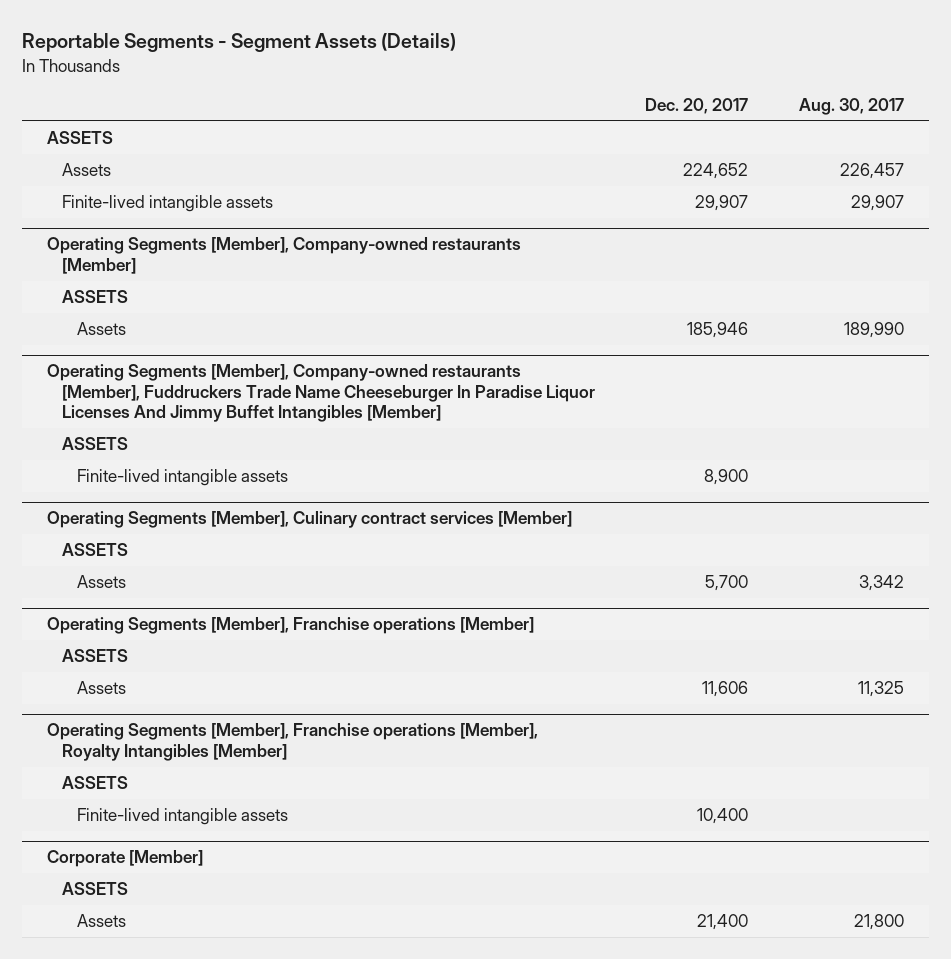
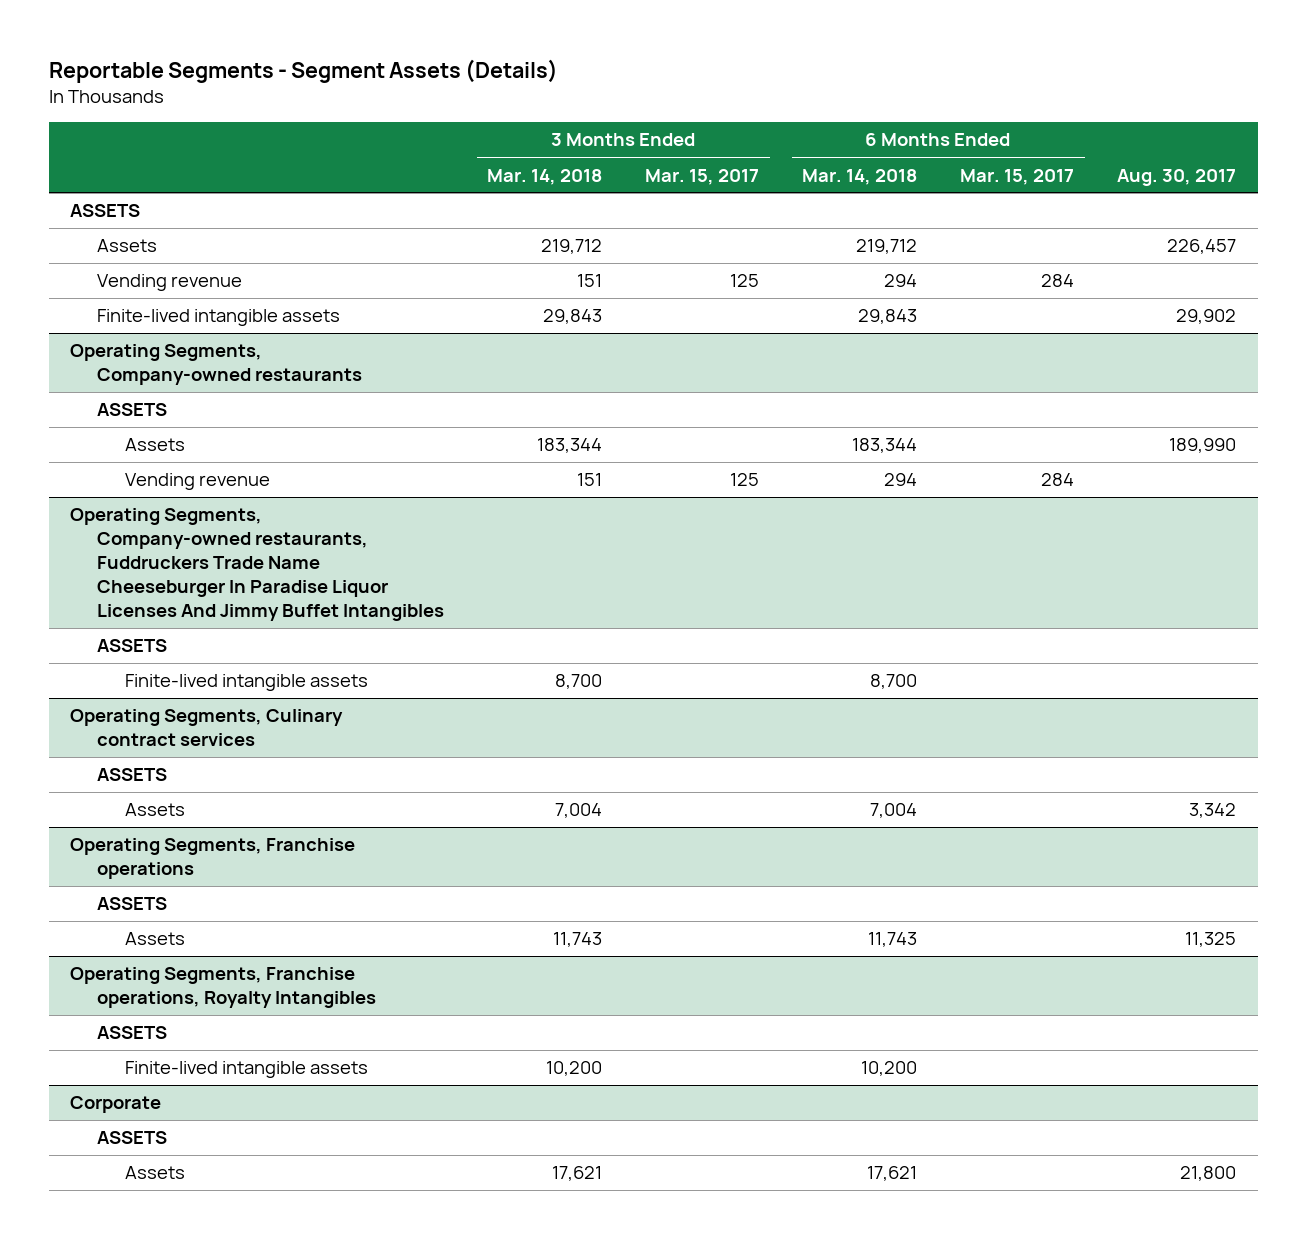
- | Dec. 20, 2017 | Aug. 30, 2017
+ | 3 Months Ended Mar. 14, 2018 | 3 Months Ended Mar. 15, 2017 | 6 Months Ended Mar. 14, 2018 | 6 Months Ended Mar. 15, 2017 | Aug. 30, 2017
- Finite-lived intangible assets | 29,907 | 29,907
- Operating Segments [Member], Company-owned restaurants [Member]
+ Vending revenue | 151 | 125 | 294 | 284 |
+ Finite-lived intangible assets | 29,843 | | 29,843 | | 29,902
+ Operating Segments, Company-owned restaurants
- Operating Segments [Member], Company-owned restaurants [Member], Fuddruckers Trade Name Cheeseburger In Paradise Liquor Licenses And Jimmy Buffet Intangibles [Member]
+ Vending revenue | 151 | 125 | 294 | 284 |
+ Operating Segments, Company-owned restaurants, Fuddruckers Trade Name Cheeseburger In Paradise Liquor Licenses And Jimmy Buffet Intangibles
- Operating Segments [Member], Culinary contract services [Member]
+ Operating Segments, Culinary contract services
- Operating Segments [Member], Franchise operations [Member]
+ Operating Segments, Franchise operations
- Operating Segments [Member], Franchise operations [Member], Royalty Intangibles [Member]
+ Operating Segments, Franchise operations, Royalty Intangibles
- Corporate [Member]
+ Corporate

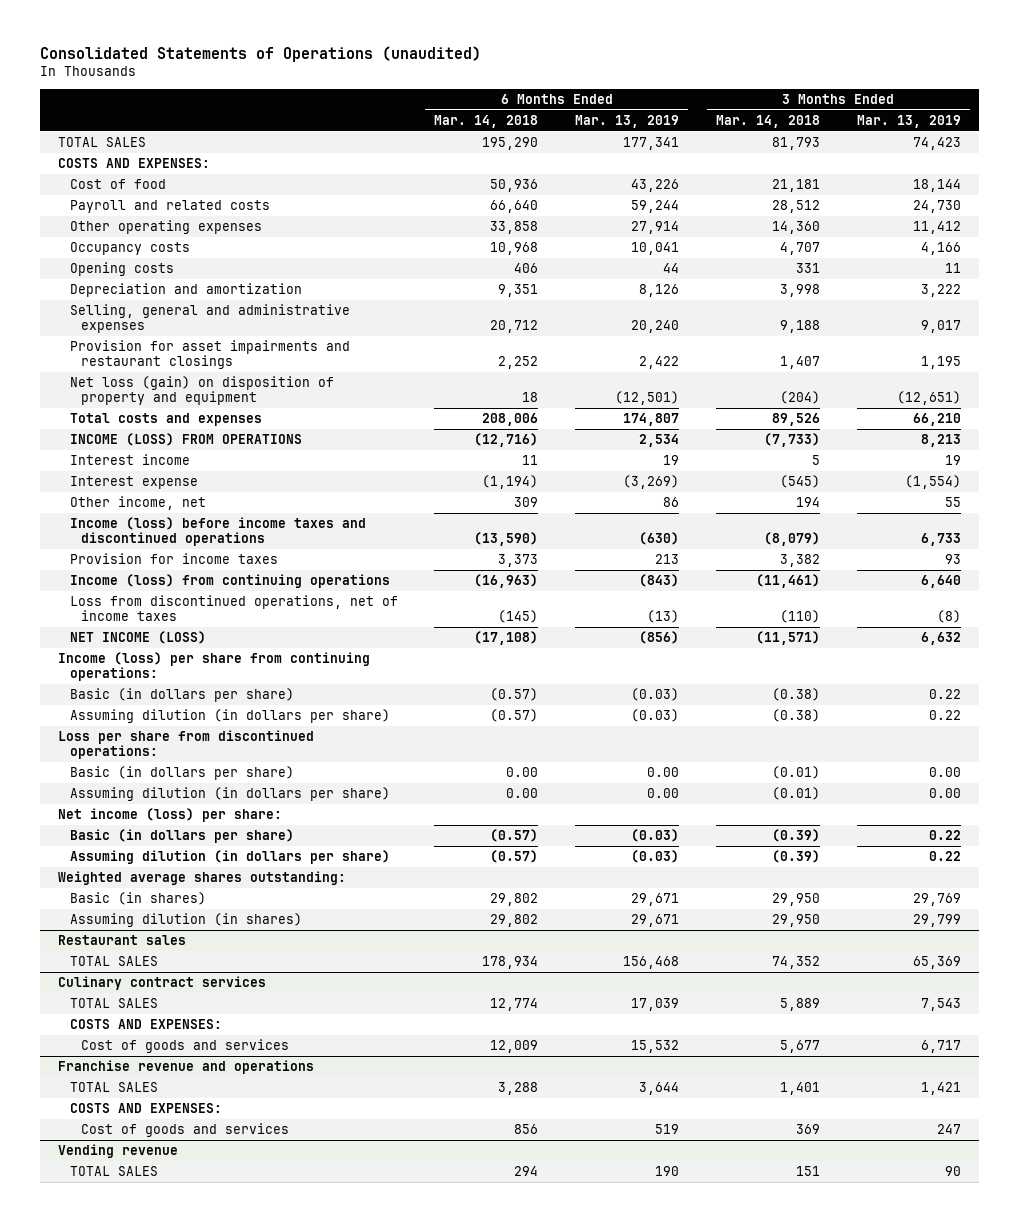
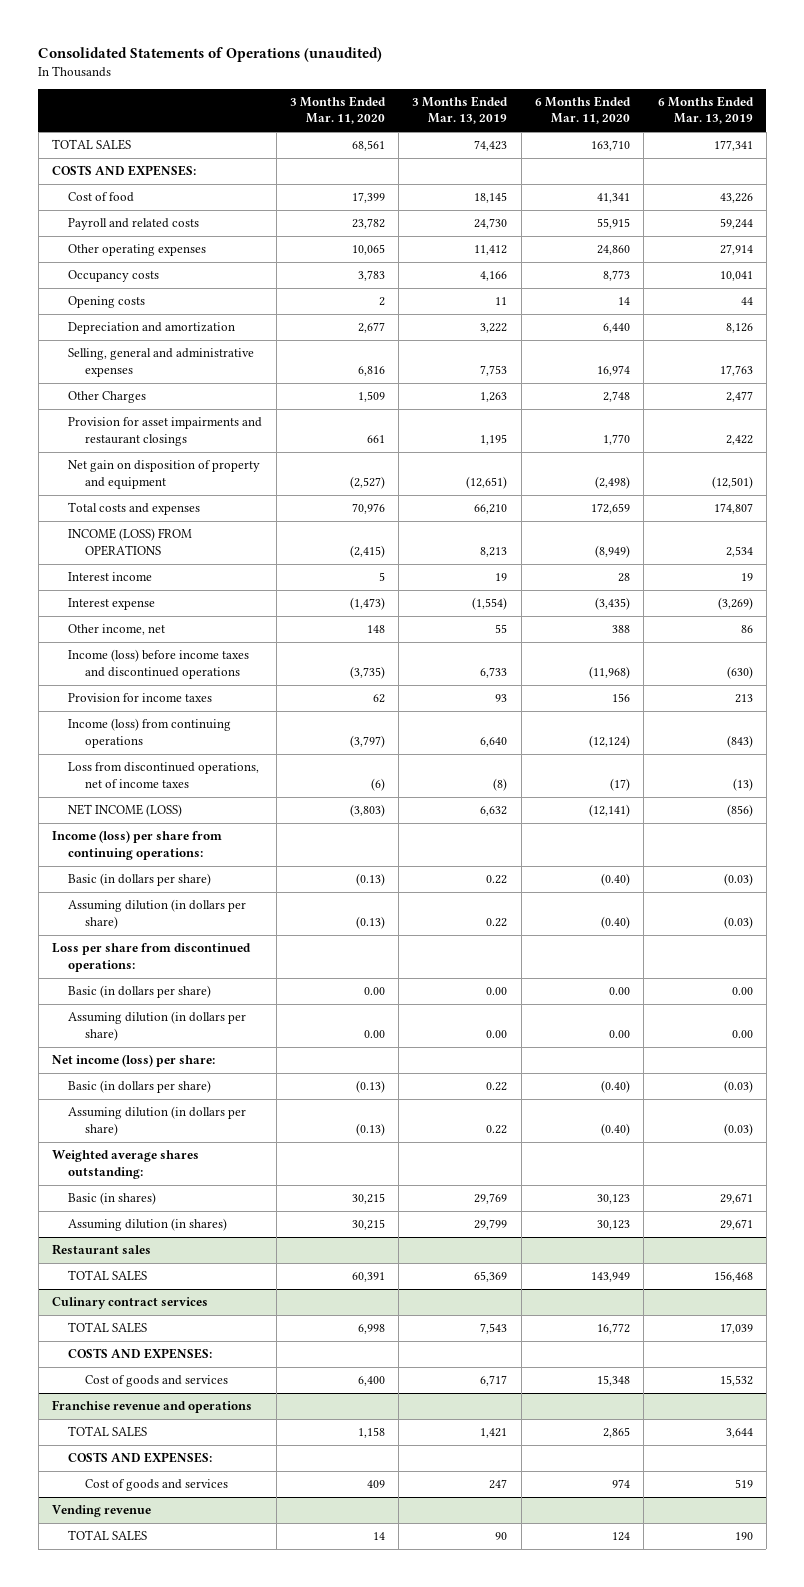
- | 6 Months Ended Mar. 14, 2018 | 6 Months Ended Mar. 13, 2019 | 3 Months Ended Mar. 14, 2018 | 3 Months Ended Mar. 13, 2019
+ | 3 Months Ended Mar. 11, 2020 | 3 Months Ended Mar. 13, 2019 | 6 Months Ended Mar. 11, 2020 | 6 Months Ended Mar. 13, 2019
- Cost of food | 50,936 | 43,226 | 21,181 | 18,144
+ Cost of food | 17,399 | 18,145 | 41,341 | 43,226
- Selling, general and administrative expenses | 20,712 | 20,240 | 9,188 | 9,017
+ Selling, general and administrative expenses | 6,816 | 7,753 | 16,974 | 17,763
+ Other Charges | 1,509 | 1,263 | 2,748 | 2,477
- Net loss (gain) on disposition of property and equipment | 18 | (12,501) | (204) | (12,651)
+ Net gain on disposition of property and equipment | (2,527) | (12,651) | (2,498) | (12,501)

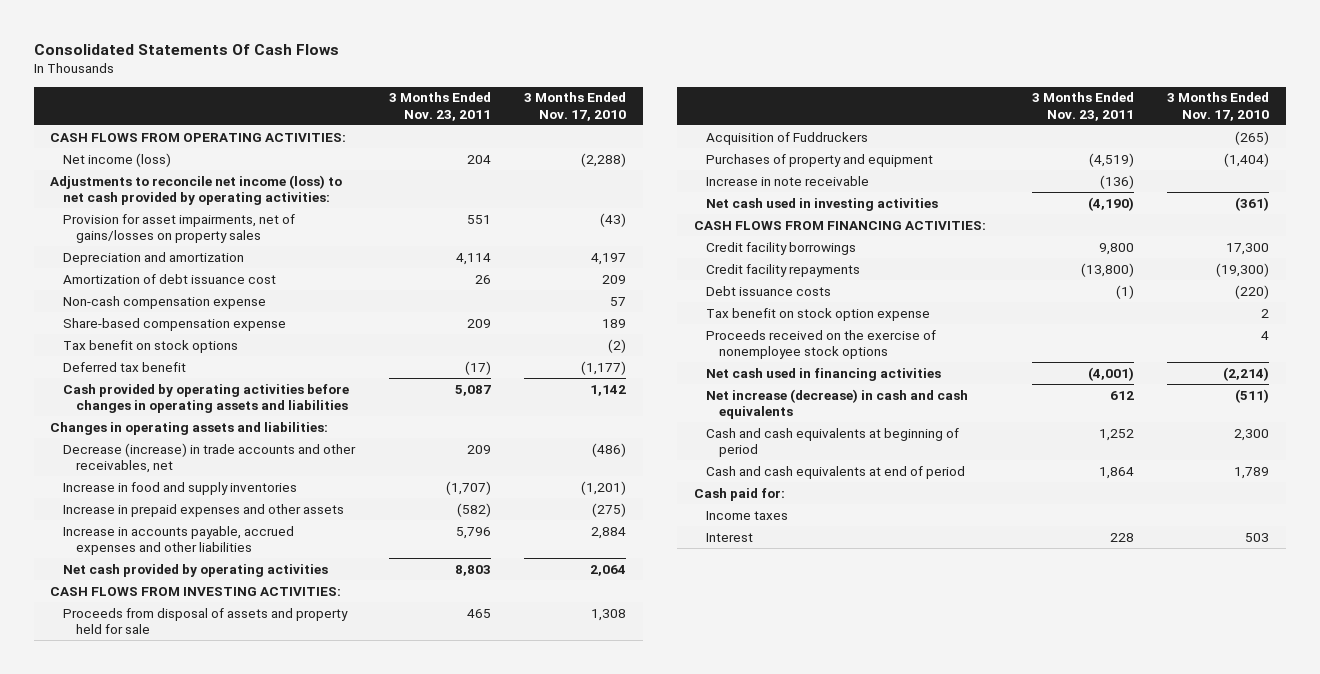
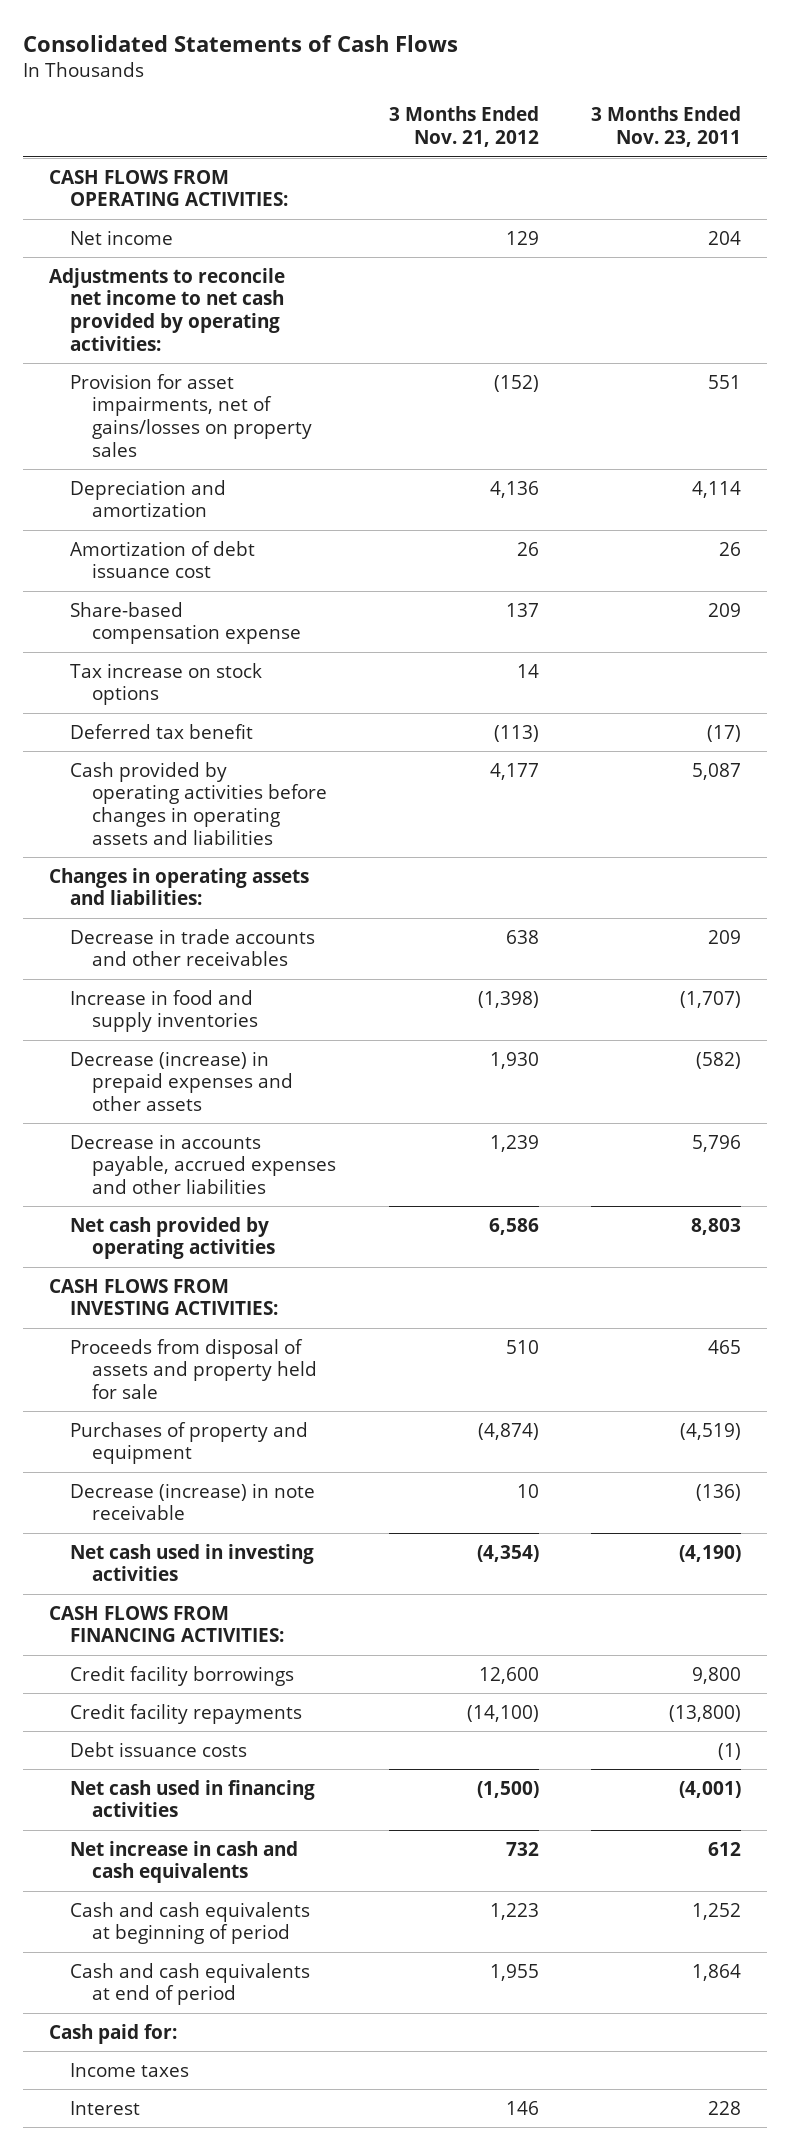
- Consolidated Statements Of Cash Flows
+ Consolidated Statements of Cash Flows
- | 3 Months Ended Nov. 23, 2011 | 3 Months Ended Nov. 17, 2010
+ | 3 Months Ended Nov. 21, 2012 | 3 Months Ended Nov. 23, 2011
- Net income (loss) | 204 | (2,288)
- Adjustments to reconcile net income (loss) to net cash provided by operating activities:
+ Net income | 129 | 204
+ Adjustments to reconcile net income to net cash provided by operating activities:
- Non-cash compensation expense | | 57
- Tax benefit on stock options | | (2)
+ Tax increase on stock options | 14 |
- Decrease (increase) in trade accounts and other receivables, net | 209 | (486)
+ Decrease in trade accounts and other receivables | 638 | 209
- Increase in prepaid expenses and other assets | (582) | (275)
- Increase in accounts payable, accrued expenses and other liabilities | 5,796 | 2,884
+ Decrease (increase) in prepaid expenses and other assets | 1,930 | (582)
+ Decrease in accounts payable, accrued expenses and other liabilities | 1,239 | 5,796
- Acquisition of Fuddruckers | | (265)
- Increase in note receivable | (136) |
+ Decrease (increase) in note receivable | 10 | (136)
- Tax benefit on stock option expense | | 2
- Proceeds received on the exercise of nonemployee stock options | | 4
- Net increase (decrease) in cash and cash equivalents | 612 | (511)
+ Net increase in cash and cash equivalents | 732 | 612

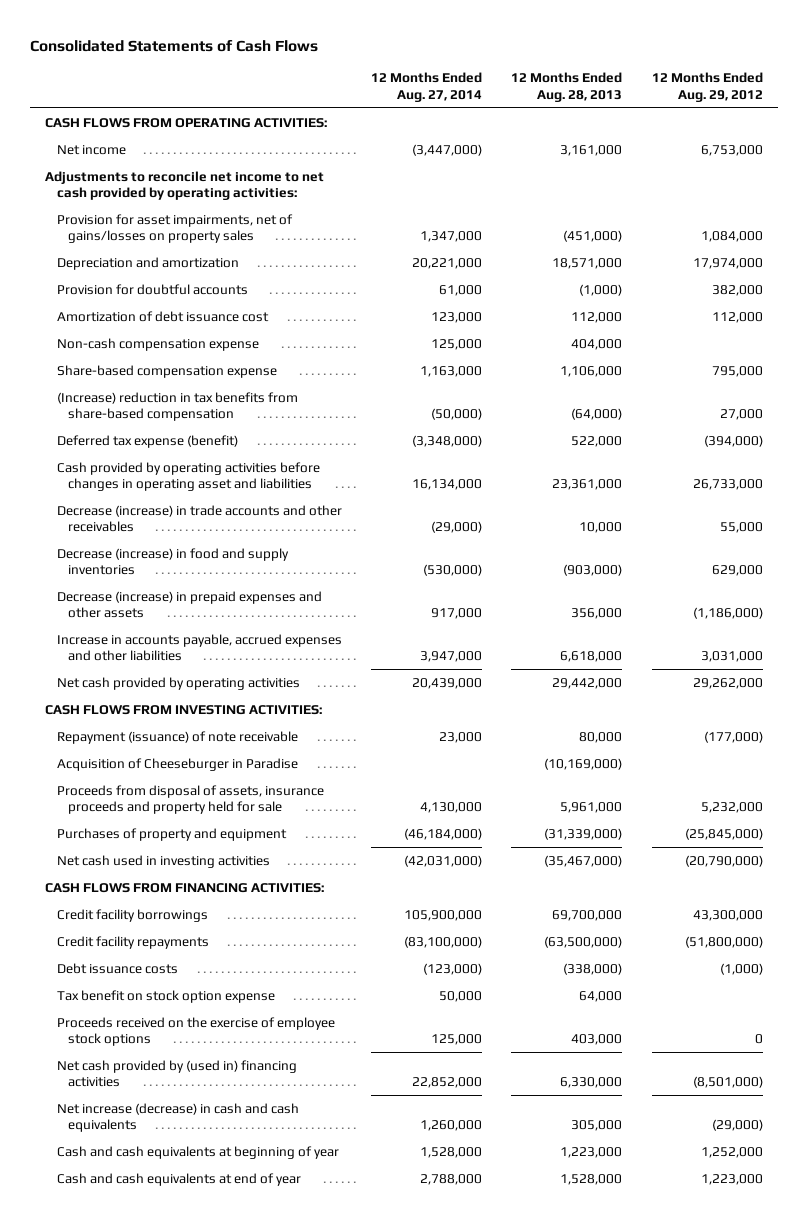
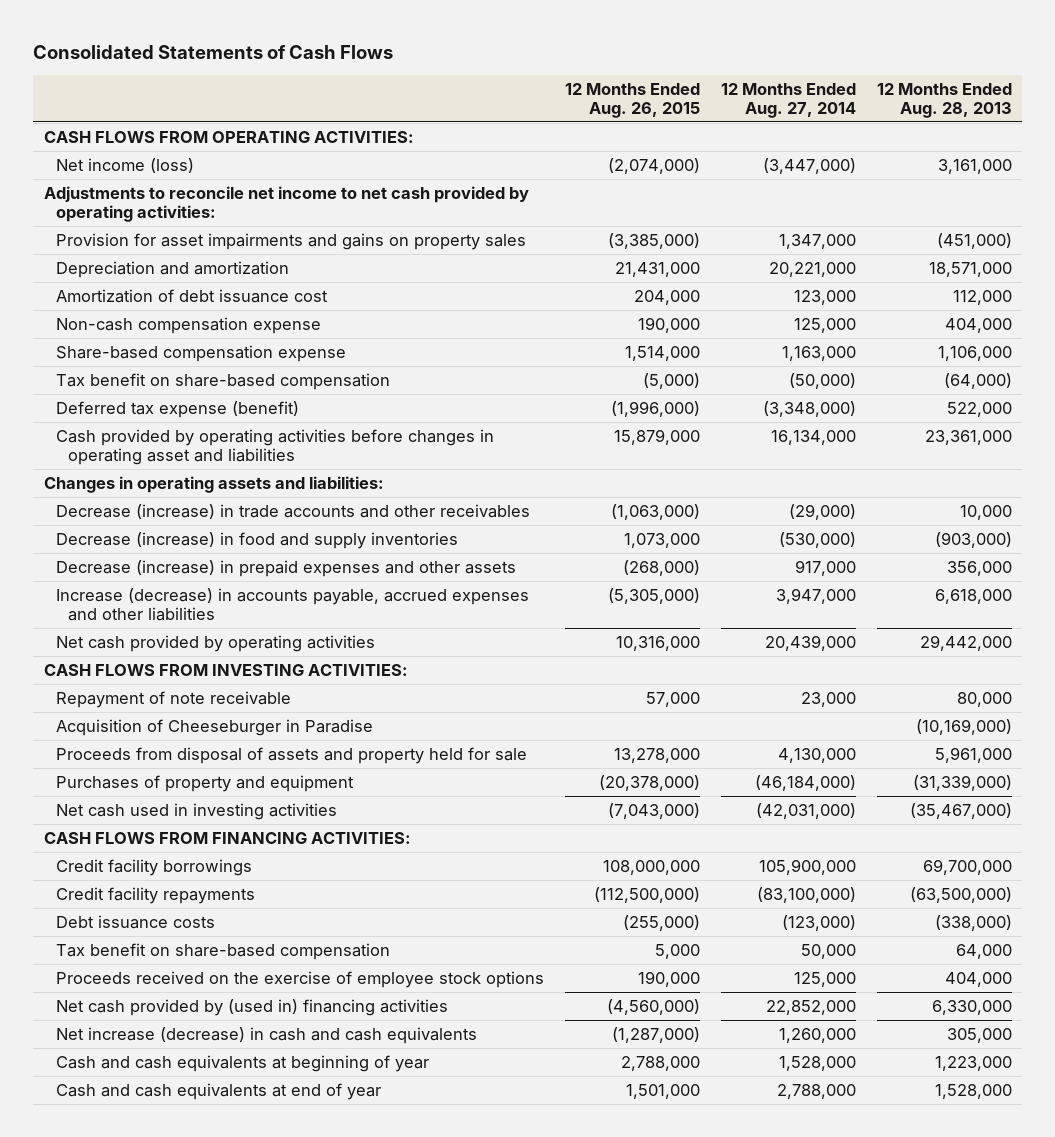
- | 12 Months Ended Aug. 27, 2014 | 12 Months Ended Aug. 28, 2013 | 12 Months Ended Aug. 29, 2012
+ | 12 Months Ended Aug. 26, 2015 | 12 Months Ended Aug. 27, 2014 | 12 Months Ended Aug. 28, 2013
- Net income | (3,447,000) | 3,161,000 | 6,753,000
+ Net income (loss) | (2,074,000) | (3,447,000) | 3,161,000
- Provision for asset impairments, net of gains/losses on property sales | 1,347,000 | (451,000) | 1,084,000
+ Provision for asset impairments and gains on property sales | (3,385,000) | 1,347,000 | (451,000)
- Provision for doubtful accounts | 61,000 | (1,000) | 382,000
- (Increase) reduction in tax benefits from share-based compensation | (50,000) | (64,000) | 27,000
+ Tax benefit on share-based compensation | (5,000) | (50,000) | (64,000)
+ Changes in operating assets and liabilities:
- Increase in accounts payable, accrued expenses and other liabilities | 3,947,000 | 6,618,000 | 3,031,000
+ Increase (decrease) in accounts payable, accrued expenses and other liabilities | (5,305,000) | 3,947,000 | 6,618,000
- Repayment (issuance) of note receivable | 23,000 | 80,000 | (177,000)
+ Repayment of note receivable | 57,000 | 23,000 | 80,000
- Proceeds from disposal of assets, insurance proceeds and property held for sale | 4,130,000 | 5,961,000 | 5,232,000
+ Proceeds from disposal of assets and property held for sale | 13,278,000 | 4,130,000 | 5,961,000
- Tax benefit on stock option expense | 50,000 | 64,000 |
- Proceeds received on the exercise of employee stock options | 125,000 | 403,000 | 0
+ Tax benefit on share-based compensation | 5,000 | 50,000 | 64,000
+ Proceeds received on the exercise of employee stock options | 190,000 | 125,000 | 404,000

